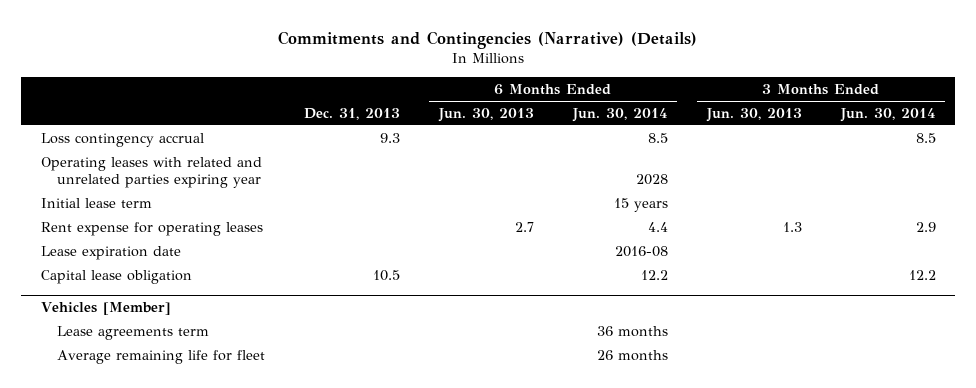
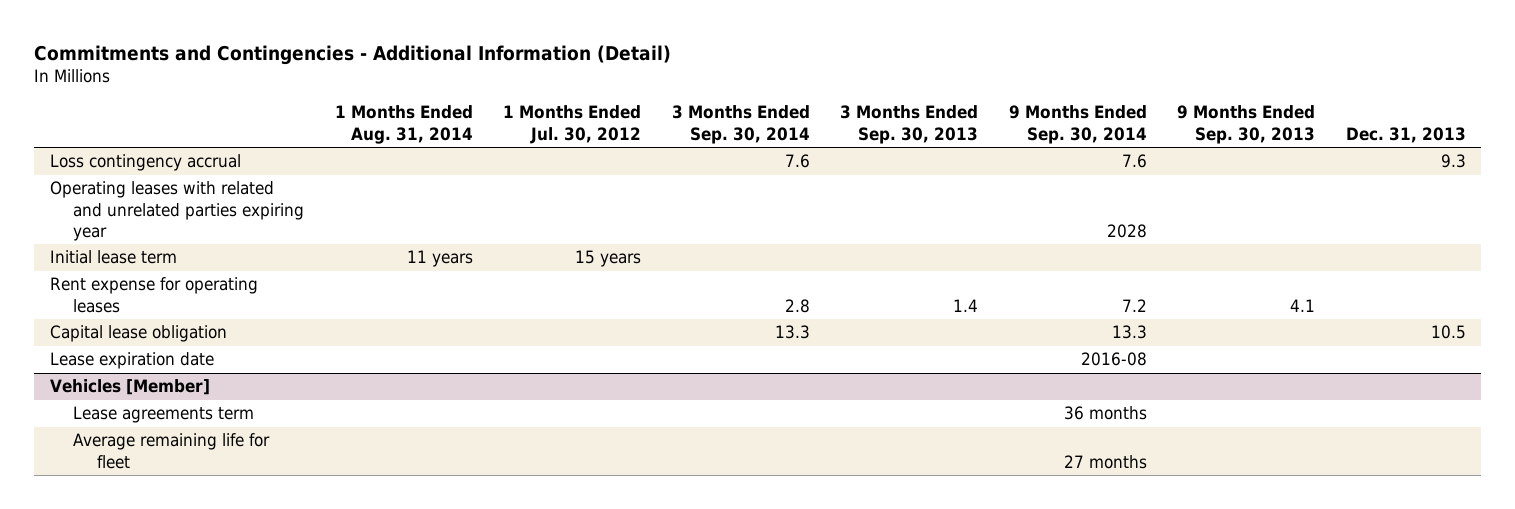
- Commitments and Contingencies (Narrative) (Details)
+ Commitments and Contingencies - Additional Information (Detail)
- | Dec. 31, 2013 | 6 Months Ended Jun. 30, 2013 | 6 Months Ended Jun. 30, 2014 | 3 Months Ended Jun. 30, 2013 | 3 Months Ended Jun. 30, 2014
+ | 1 Months Ended Aug. 31, 2014 | 1 Months Ended Jul. 30, 2012 | 3 Months Ended Sep. 30, 2014 | 3 Months Ended Sep. 30, 2013 | 9 Months Ended Sep. 30, 2014 | 9 Months Ended Sep. 30, 2013 | Dec. 31, 2013
moved down: Lease expiration date | | | | | 2016-08 | |

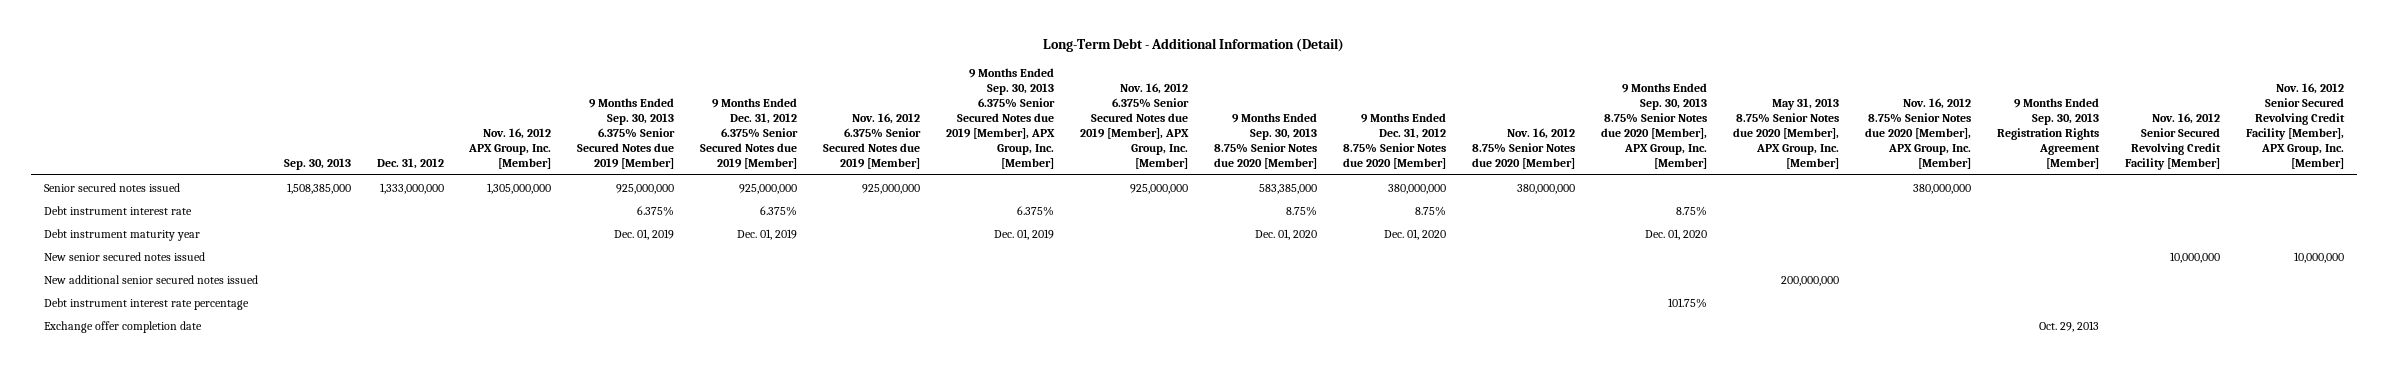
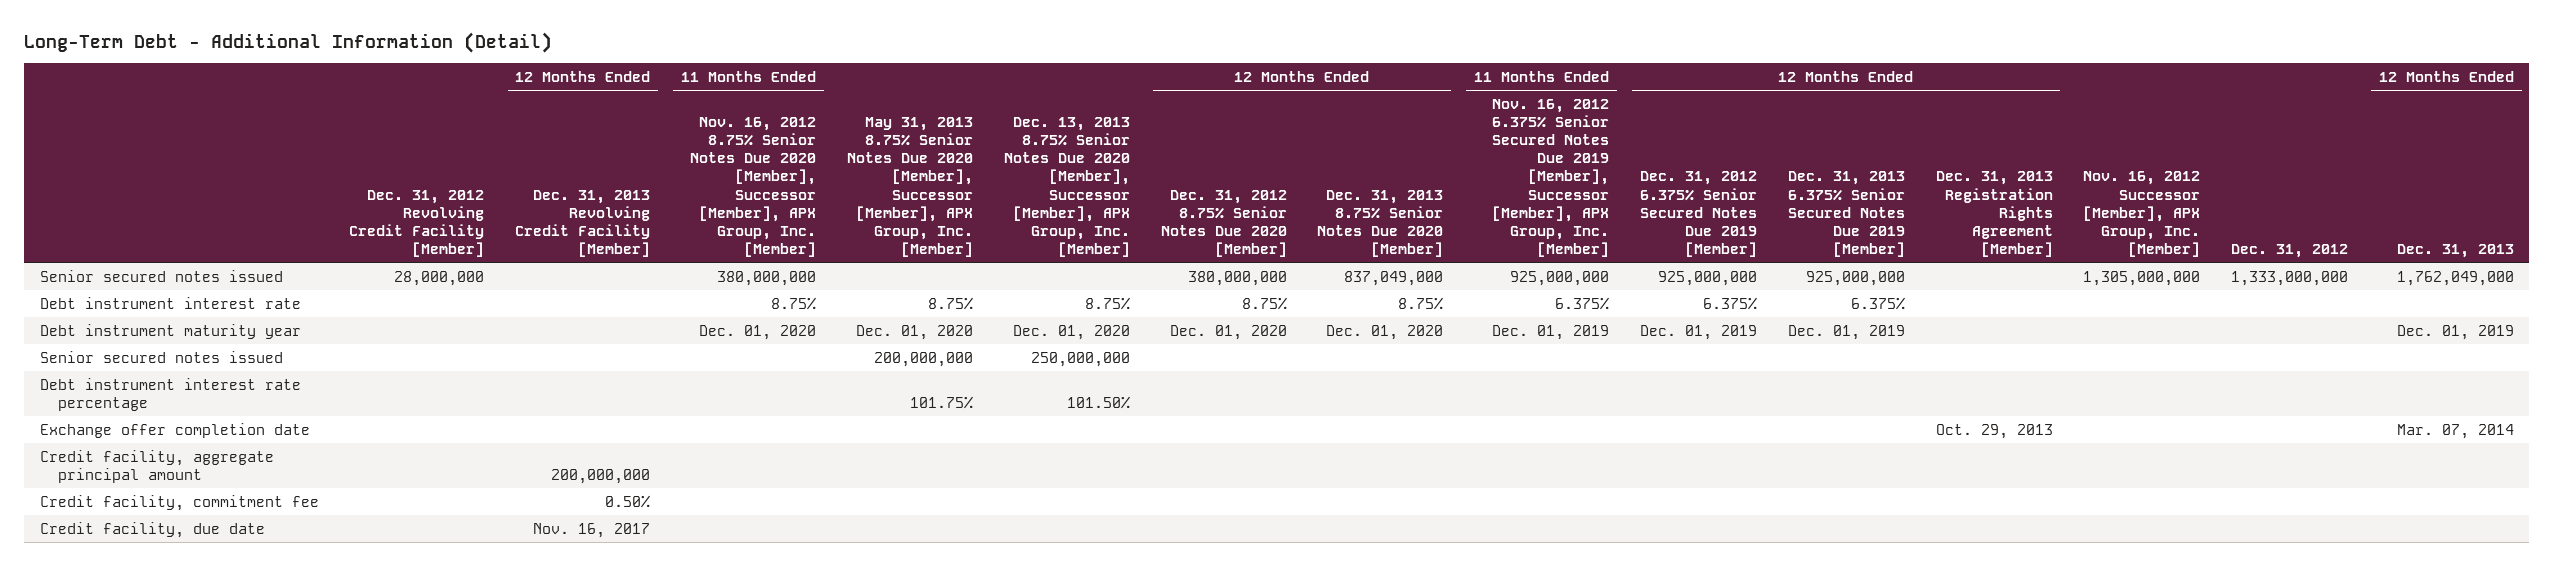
- | Sep. 30, 2013 | Dec. 31, 2012 | Nov. 16, 2012 APX Group, Inc. [Member] | 9 Months Ended Sep. 30, 2013 6.375% Senior Secured Notes due 2019 [Member] | 9 Months Ended Dec. 31, 2012 6.375% Senior Secured Notes due 2019 [Member] | Nov. 16, 2012 6.375% Senior Secured Notes due 2019 [Member] | 9 Months Ended Sep. 30, 2013 6.375% Senior Secured Notes due 2019 [Member], APX Group, Inc. [Member] | Nov. 16, 2012 6.375% Senior Secured Notes due 2019 [Member], APX Group, Inc. [Member] | 9 Months Ended Sep. 30, 2013 8.75% Senior Notes due 2020 [Member] | 9 Months Ended Dec. 31, 2012 8.75% Senior Notes due 2020 [Member] | Nov. 16, 2012 8.75% Senior Notes due 2020 [Member] | 9 Months Ended Sep. 30, 2013 8.75% Senior Notes due 2020 [Member], APX Group, Inc. [Member] | May 31, 2013 8.75% Senior Notes due 2020 [Member], APX Group, Inc. [Member] | Nov. 16, 2012 8.75% Senior Notes due 2020 [Member], APX Group, Inc. [Member] | 9 Months Ended Sep. 30, 2013 Registration Rights Agreement [Member] | Nov. 16, 2012 Senior Secured Revolving Credit Facility [Member] | Nov. 16, 2012 Senior Secured Revolving Credit Facility [Member], APX Group, Inc. [Member]
+ | Dec. 31, 2012 Revolving Credit Facility [Member] | 12 Months Ended Dec. 31, 2013 Revolving Credit Facility [Member] | 11 Months Ended Nov. 16, 2012 8.75% Senior Notes Due 2020 [Member], Successor [Member], APX Group, Inc. [Member] | May 31, 2013 8.75% Senior Notes Due 2020 [Member], Successor [Member], APX Group, Inc. [Member] | Dec. 13, 2013 8.75% Senior Notes Due 2020 [Member], Successor [Member], APX Group, Inc. [Member] | 12 Months Ended Dec. 31, 2012 8.75% Senior Notes Due 2020 [Member] | 12 Months Ended Dec. 31, 2013 8.75% Senior Notes Due 2020 [Member] | 11 Months Ended Nov. 16, 2012 6.375% Senior Secured Notes Due 2019 [Member], Successor [Member], APX Group, Inc. [Member] | 12 Months Ended Dec. 31, 2012 6.375% Senior Secured Notes Due 2019 [Member] | 12 Months Ended Dec. 31, 2013 6.375% Senior Secured Notes Due 2019 [Member] | 12 Months Ended Dec. 31, 2013 Registration Rights Agreement [Member] | Nov. 16, 2012 Successor [Member], APX Group, Inc. [Member] | Dec. 31, 2012 | 12 Months Ended Dec. 31, 2013
- New senior secured notes issued | | | | | | | | | | | | | | | | 10,000,000 | 10,000,000
- New additional senior secured notes issued | | | | | | | | | | | | | 200,000,000 | | | |
+ Senior secured notes issued | | | | 200,000,000 | 250,000,000 | | | | | | | | |
+ Credit facility, aggregate principal amount | | 200,000,000 | | | | | | | | | | | |
+ Credit facility, commitment fee | | 0.50% | | | | | | | | | | | |
+ Credit facility, due date | | Nov. 16, 2017 | | | | | | | | | | | |

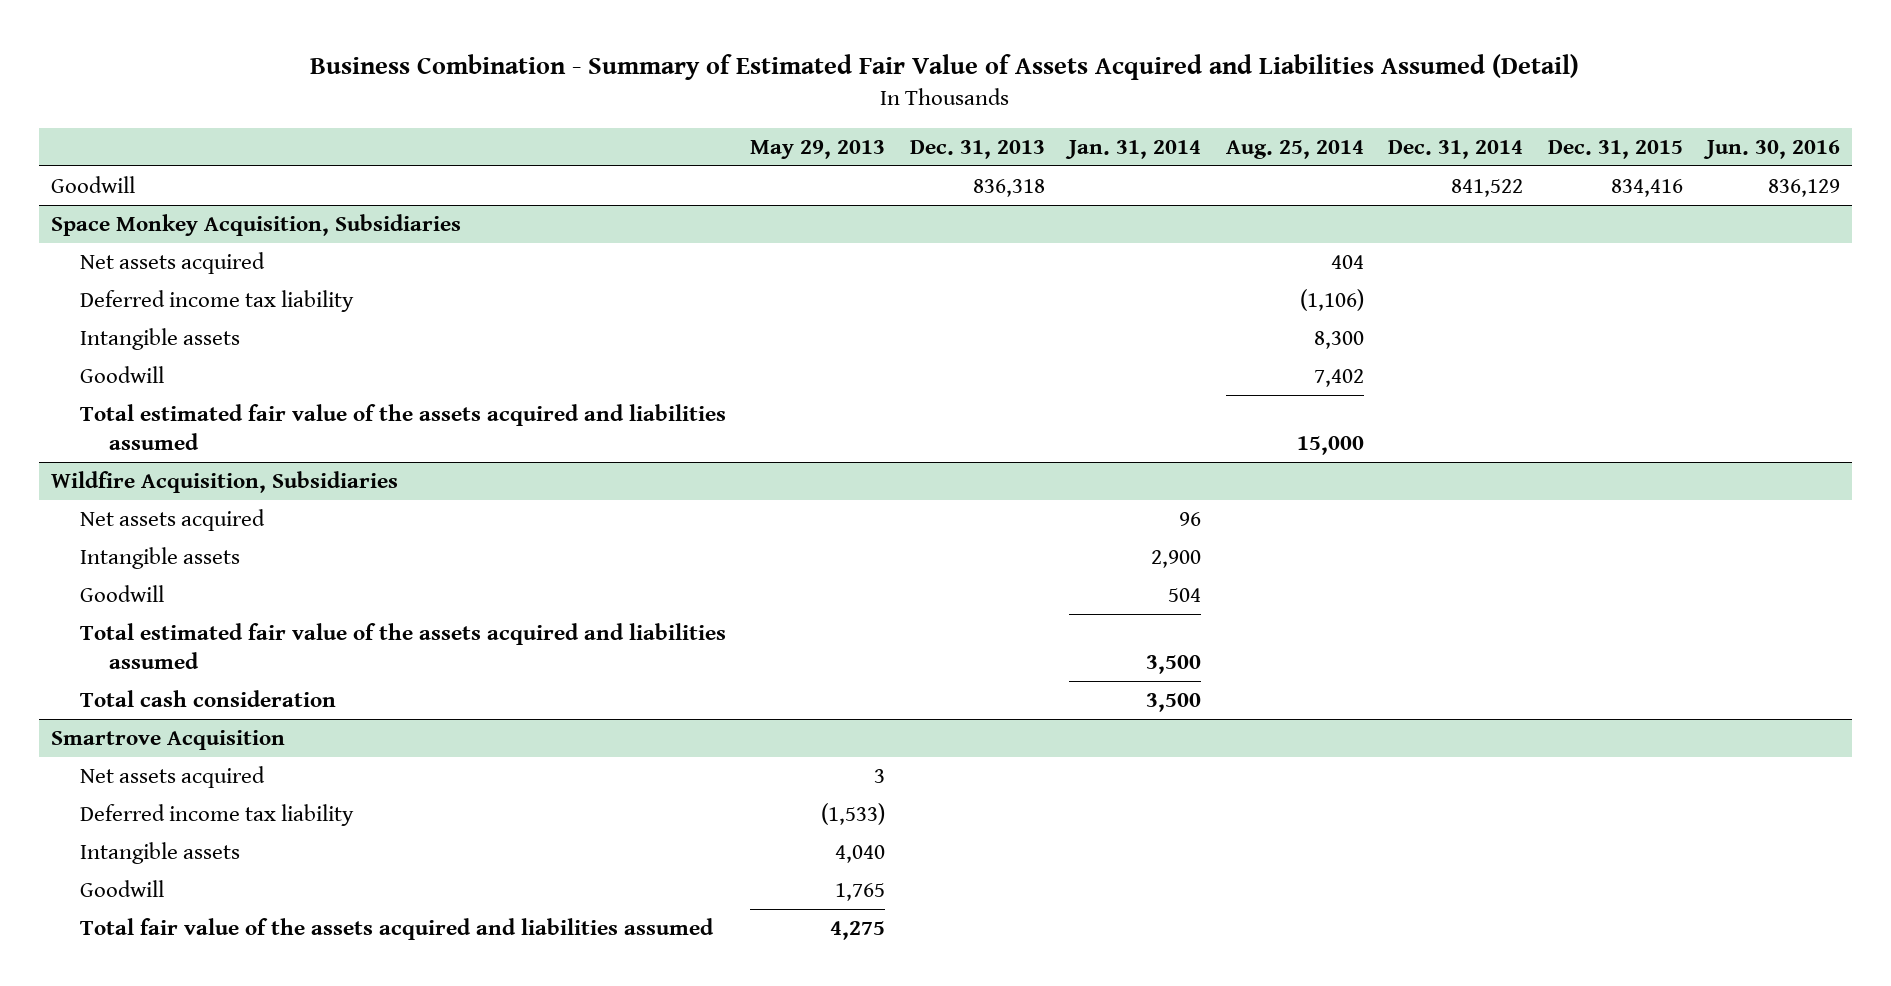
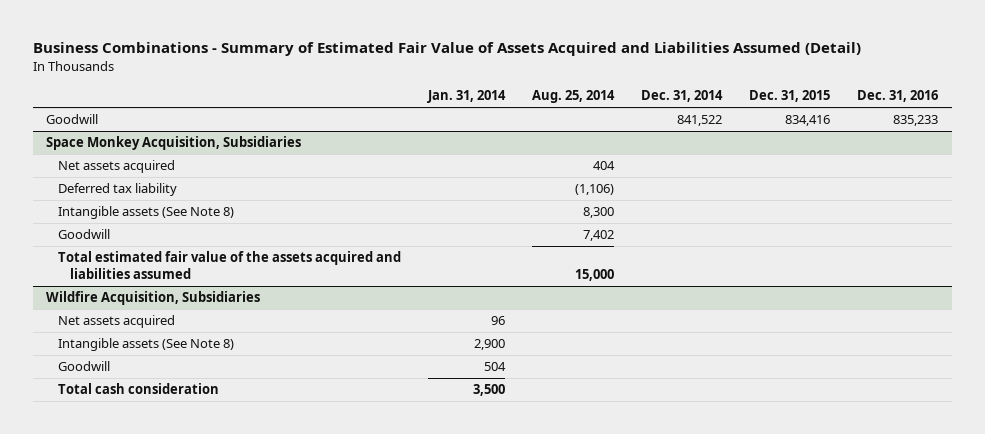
- Business Combination - Summary of Estimated Fair Value of Assets Acquired and Liabilities Assumed (Detail)
+ Business Combinations - Summary of Estimated Fair Value of Assets Acquired and Liabilities Assumed (Detail)
- | May 29, 2013 | Dec. 31, 2013 | Jan. 31, 2014 | Aug. 25, 2014 | Dec. 31, 2014 | Dec. 31, 2015 | Jun. 30, 2016
+ | Jan. 31, 2014 | Aug. 25, 2014 | Dec. 31, 2014 | Dec. 31, 2015 | Dec. 31, 2016
@ Space Monkey Acquisition, Subsidiaries
- Deferred income tax liability | | | | (1,106) | | |
- Intangible assets | | | | 8,300 | | |
+ Deferred tax liability | | (1,106) | | |
+ Intangible assets (See Note 8) | | 8,300 | | |
@ Wildfire Acquisition, Subsidiaries
- Intangible assets | | | 2,900 | | | |
+ Intangible assets (See Note 8) | 2,900 | | | |
- Total estimated fair value of the assets acquired and liabilities assumed | | | 3,500 | | | |
- Smartrove Acquisition
- Net assets acquired | 3 | | | | | |
- Deferred income tax liability | (1,533) | | | | | |
- Intangible assets | 4,040 | | | | | |
- Goodwill | 1,765 | | | | | |
- Total fair value of the assets acquired and liabilities assumed | 4,275 | | | | | |

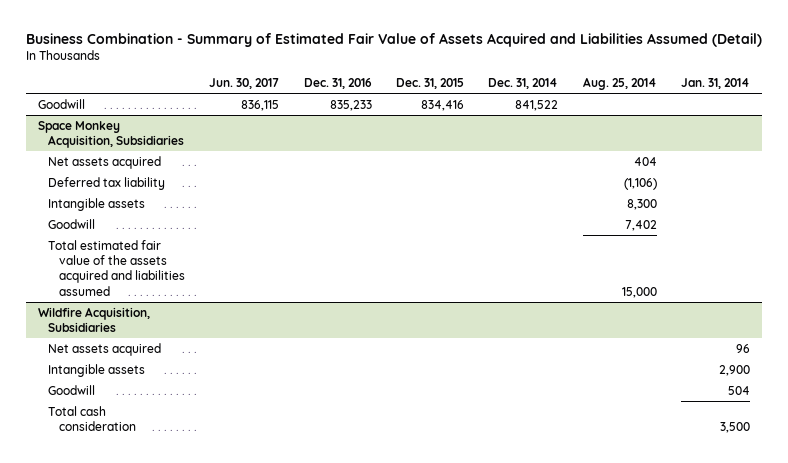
- Business Combinations - Summary of Estimated Fair Value of Assets Acquired and Liabilities Assumed (Detail)
+ Business Combination - Summary of Estimated Fair Value of Assets Acquired and Liabilities Assumed (Detail)
- | Jan. 31, 2014 | Aug. 25, 2014 | Dec. 31, 2014 | Dec. 31, 2015 | Dec. 31, 2016
+ | Jun. 30, 2017 | Dec. 31, 2016 | Dec. 31, 2015 | Dec. 31, 2014 | Aug. 25, 2014 | Jan. 31, 2014
@ Space Monkey Acquisition, Subsidiaries
- Intangible assets (See Note 8) | | 8,300 | | |
+ Intangible assets | | | | | 8,300 |
@ Wildfire Acquisition, Subsidiaries
- Intangible assets (See Note 8) | 2,900 | | | |
+ Intangible assets | | | | | | 2,900

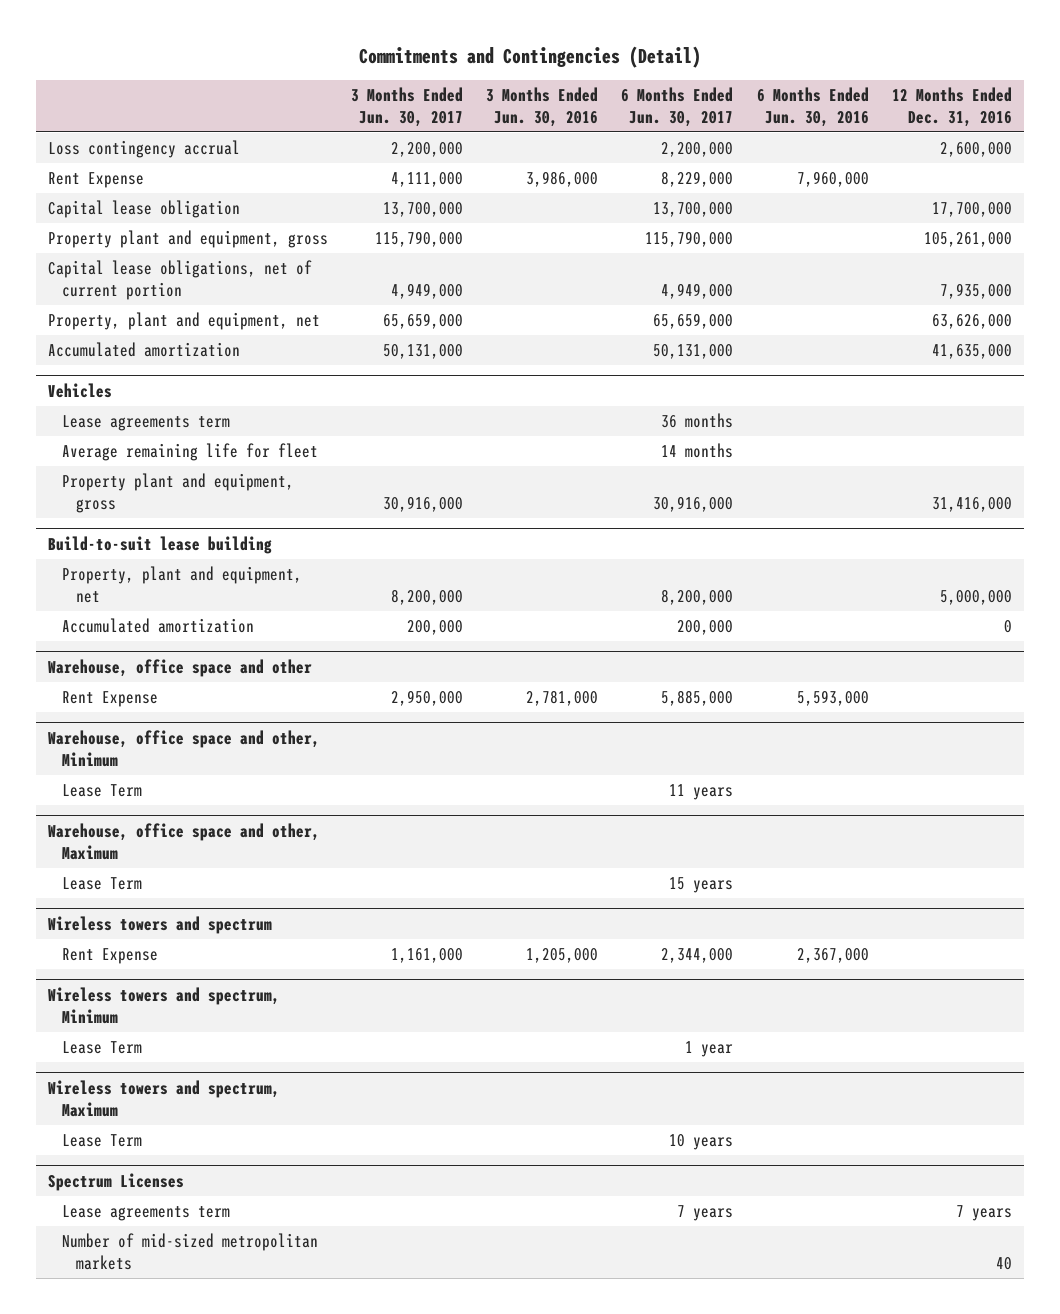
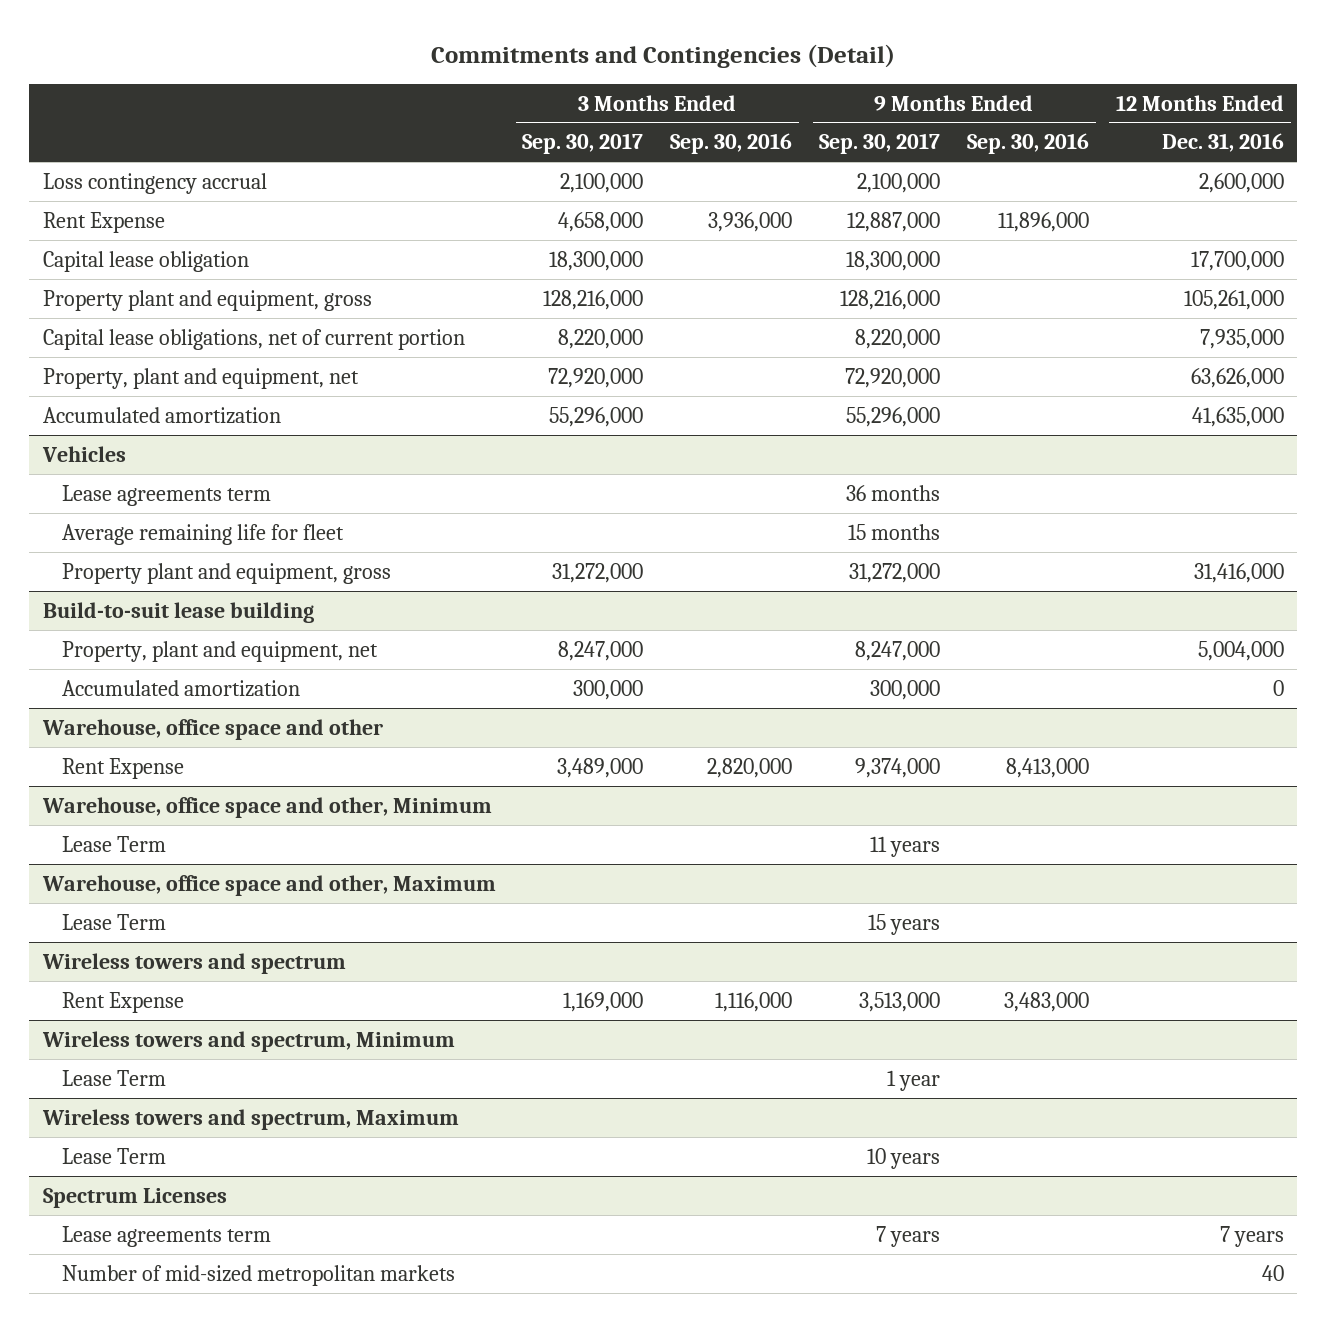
- | 3 Months Ended Jun. 30, 2017 | 3 Months Ended Jun. 30, 2016 | 6 Months Ended Jun. 30, 2017 | 6 Months Ended Jun. 30, 2016 | 12 Months Ended Dec. 31, 2016
+ | 3 Months Ended Sep. 30, 2017 | 3 Months Ended Sep. 30, 2016 | 9 Months Ended Sep. 30, 2017 | 9 Months Ended Sep. 30, 2016 | 12 Months Ended Dec. 31, 2016
@ Build-to-suit lease building
- Property, plant and equipment, net | 8,200,000 | | 8,200,000 | | 5,000,000
+ Property, plant and equipment, net | 8,247,000 | | 8,247,000 | | 5,004,000

